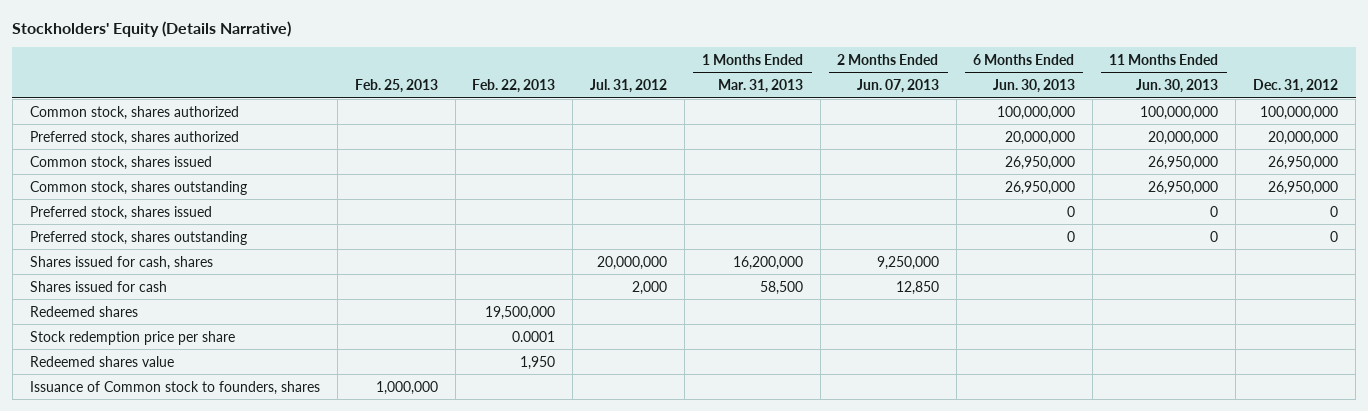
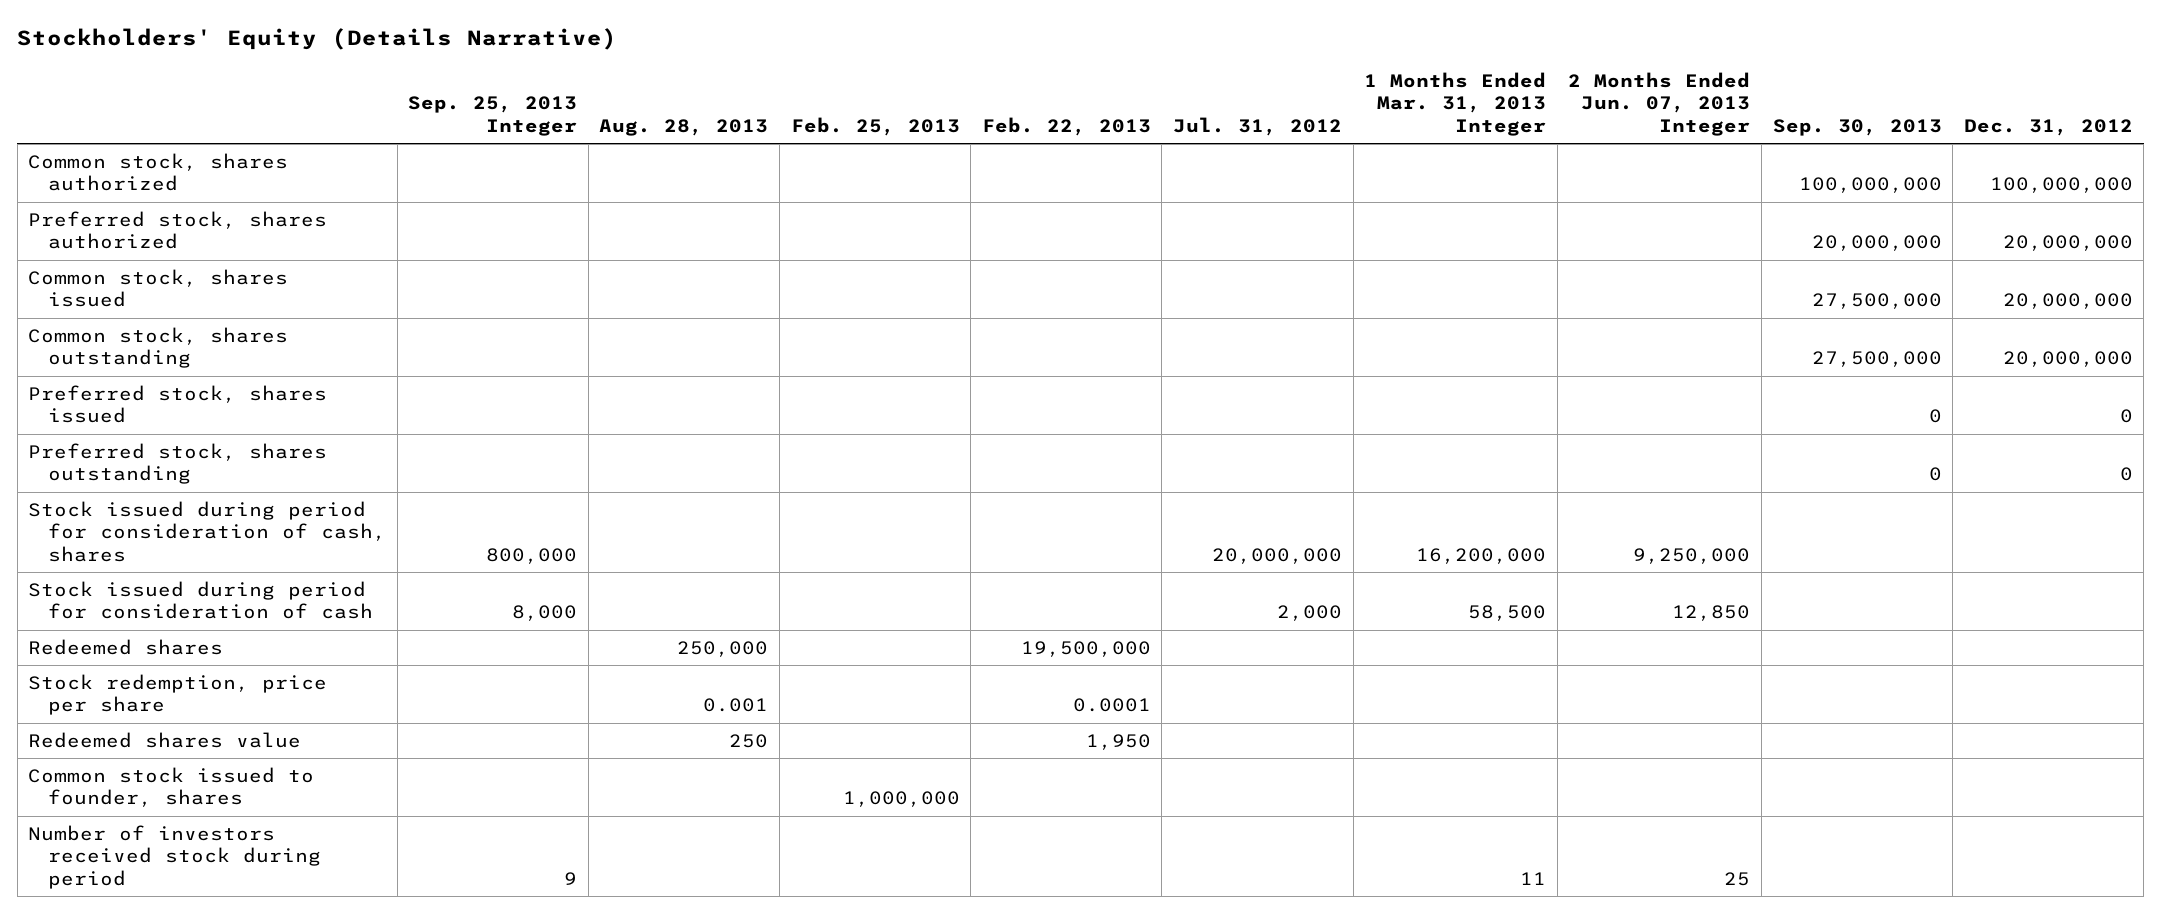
- | Feb. 25, 2013 | Feb. 22, 2013 | Jul. 31, 2012 | 1 Months Ended Mar. 31, 2013 | 2 Months Ended Jun. 07, 2013 | 6 Months Ended Jun. 30, 2013 | 11 Months Ended Jun. 30, 2013 | Dec. 31, 2012
+ | Sep. 25, 2013 Integer | Aug. 28, 2013 | Feb. 25, 2013 | Feb. 22, 2013 | Jul. 31, 2012 | 1 Months Ended Mar. 31, 2013 Integer | 2 Months Ended Jun. 07, 2013 Integer | Sep. 30, 2013 | Dec. 31, 2012
- Common stock, shares issued | | | | | | 26,950,000 | 26,950,000 | 26,950,000
- Common stock, shares outstanding | | | | | | 26,950,000 | 26,950,000 | 26,950,000
+ Common stock, shares issued | | | | | | | | 27,500,000 | 20,000,000
+ Common stock, shares outstanding | | | | | | | | 27,500,000 | 20,000,000
- Shares issued for cash, shares | | | 20,000,000 | 16,200,000 | 9,250,000 | | |
- Shares issued for cash | | | 2,000 | 58,500 | 12,850 | | |
+ Stock issued during period for consideration of cash, shares | 800,000 | | | | 20,000,000 | 16,200,000 | 9,250,000 | |
+ Stock issued during period for consideration of cash | 8,000 | | | | 2,000 | 58,500 | 12,850 | |
- Stock redemption price per share | | 0.0001 | | | | | |
+ Stock redemption, price per share | | 0.001 | | 0.0001 | | | | |
- Issuance of Common stock to founders, shares | 1,000,000 | | | | | | |
+ Common stock issued to founder, shares | | | 1,000,000 | | | | | |
+ Number of investors received stock during period | 9 | | | | | 11 | 25 | |

